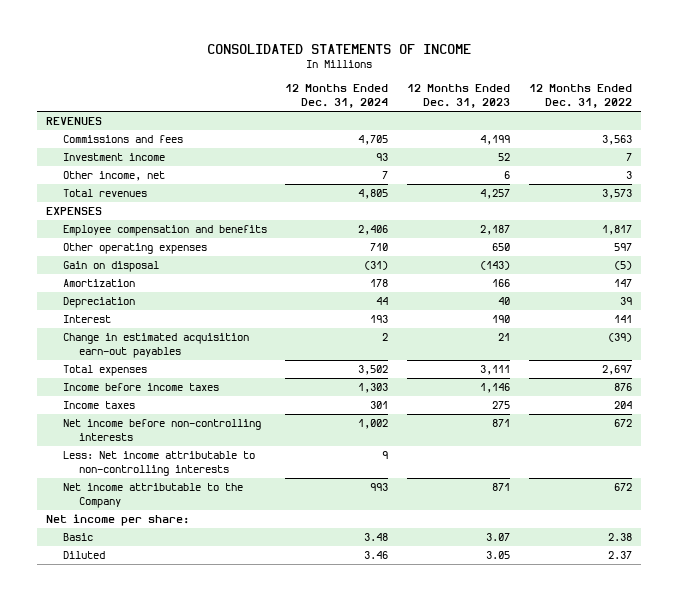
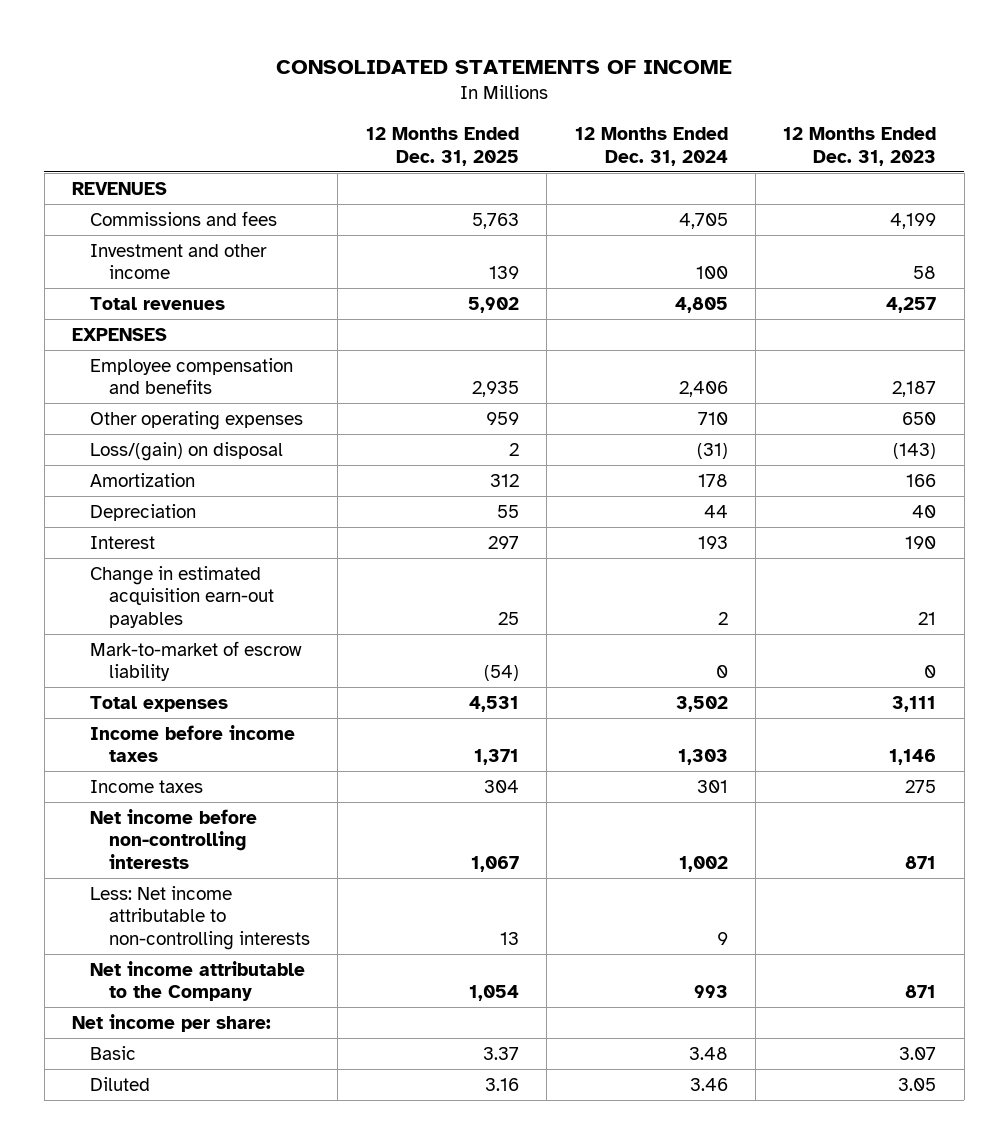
- | 12 Months Ended Dec. 31, 2024 | 12 Months Ended Dec. 31, 2023 | 12 Months Ended Dec. 31, 2022
+ | 12 Months Ended Dec. 31, 2025 | 12 Months Ended Dec. 31, 2024 | 12 Months Ended Dec. 31, 2023
- Investment income | 93 | 52 | 7
- Other income, net | 7 | 6 | 3
+ Investment and other income | 139 | 100 | 58
- Gain on disposal | (31) | (143) | (5)
+ Loss/(gain) on disposal | 2 | (31) | (143)
+ Mark-to-market of escrow liability | (54) | 0 | 0

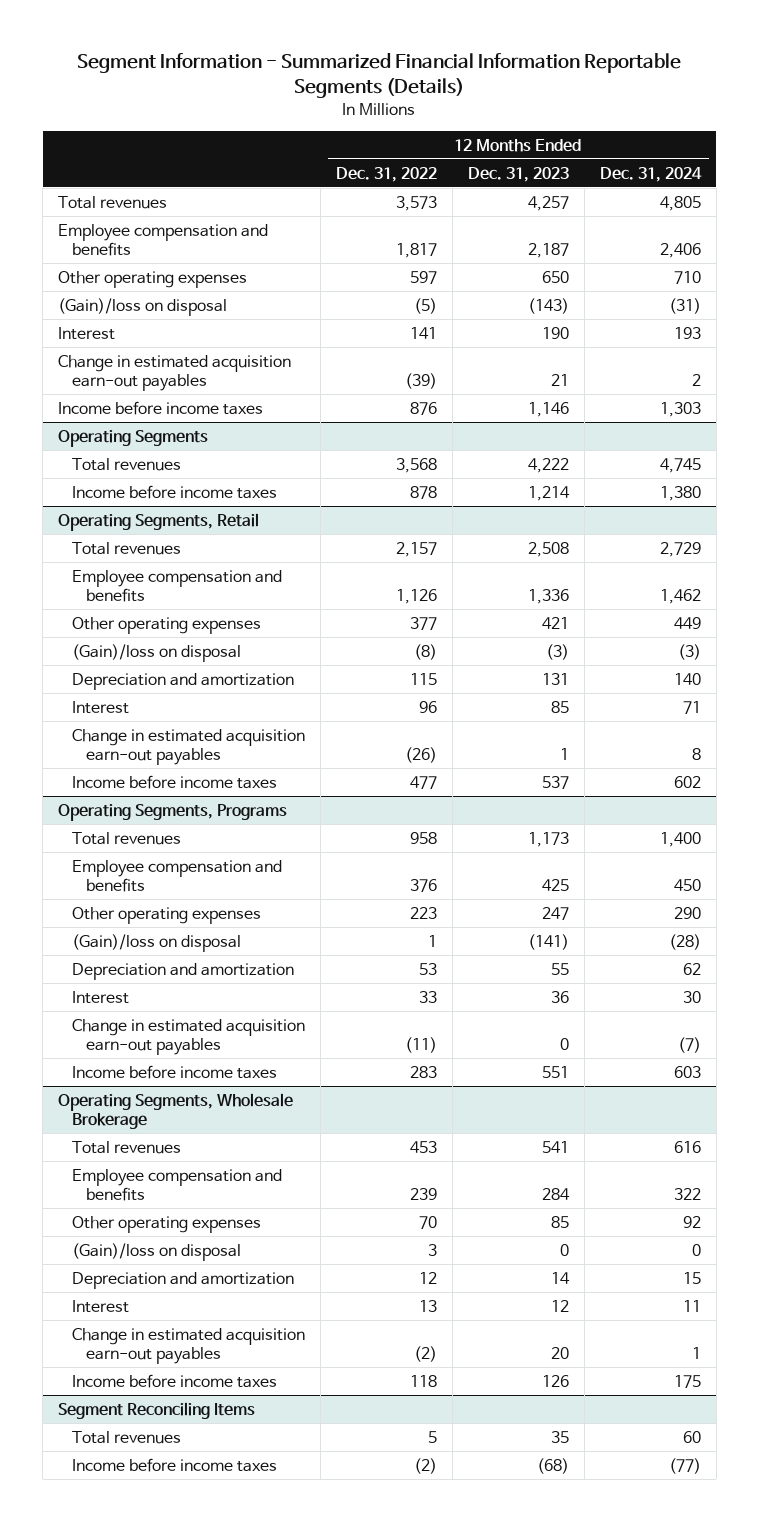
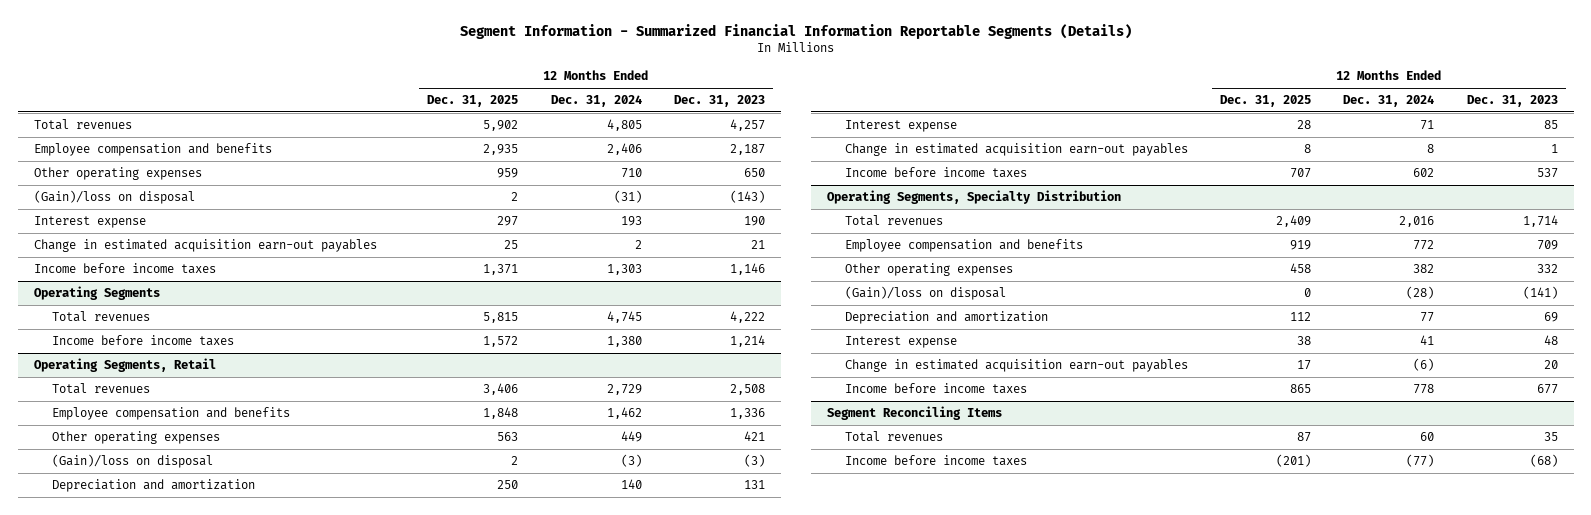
- | 12 Months Ended Dec. 31, 2022 | 12 Months Ended Dec. 31, 2023 | 12 Months Ended Dec. 31, 2024
+ | 12 Months Ended Dec. 31, 2025 | 12 Months Ended Dec. 31, 2024 | 12 Months Ended Dec. 31, 2023
- Interest | 141 | 190 | 193
+ Interest expense | 297 | 193 | 190
@ Operating Segments, Retail
- Interest | 96 | 85 | 71
+ Interest expense | 28 | 71 | 85
- Operating Segments, Programs
- Total revenues | 958 | 1,173 | 1,400
- Employee compensation and benefits | 376 | 425 | 450
- Other operating expenses | 223 | 247 | 290
+ Operating Segments, Specialty Distribution
+ Total revenues | 2,409 | 2,016 | 1,714
+ Employee compensation and benefits | 919 | 772 | 709
+ Other operating expenses | 458 | 382 | 332
- Depreciation and amortization | 53 | 55 | 62
- Interest | 33 | 36 | 30
- Change in estimated acquisition earn-out payables | (11) | 0 | (7)
- Income before income taxes | 283 | 551 | 603
- Operating Segments, Wholesale Brokerage
- Total revenues | 453 | 541 | 616
- Employee compensation and benefits | 239 | 284 | 322
- Other operating expenses | 70 | 85 | 92
- (Gain)/loss on disposal | 3 | 0 | 0
- Depreciation and amortization | 12 | 14 | 15
- Interest | 13 | 12 | 11
- Change in estimated acquisition earn-out payables | (2) | 20 | 1
- Income before income taxes | 118 | 126 | 175
+ Depreciation and amortization | 112 | 77 | 69
+ Interest expense | 38 | 41 | 48
+ Change in estimated acquisition earn-out payables | 17 | (6) | 20
+ Income before income taxes | 865 | 778 | 677

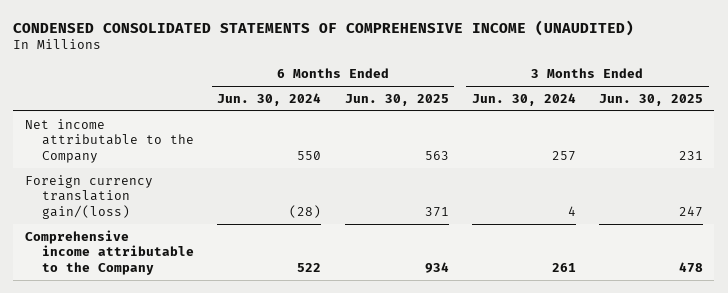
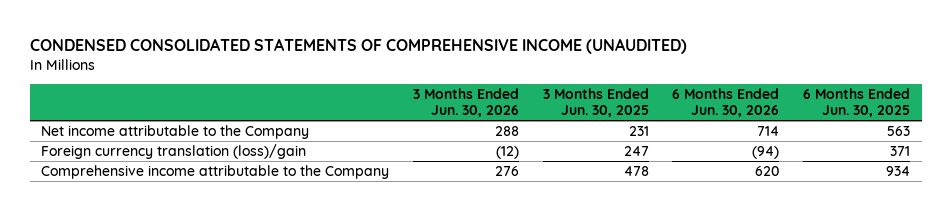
- | 6 Months Ended Jun. 30, 2024 | 6 Months Ended Jun. 30, 2025 | 3 Months Ended Jun. 30, 2024 | 3 Months Ended Jun. 30, 2025
+ | 3 Months Ended Jun. 30, 2026 | 3 Months Ended Jun. 30, 2025 | 6 Months Ended Jun. 30, 2026 | 6 Months Ended Jun. 30, 2025
- Foreign currency translation gain/(loss) | (28) | 371 | 4 | 247
+ Foreign currency translation (loss)/gain | (12) | 247 | (94) | 371

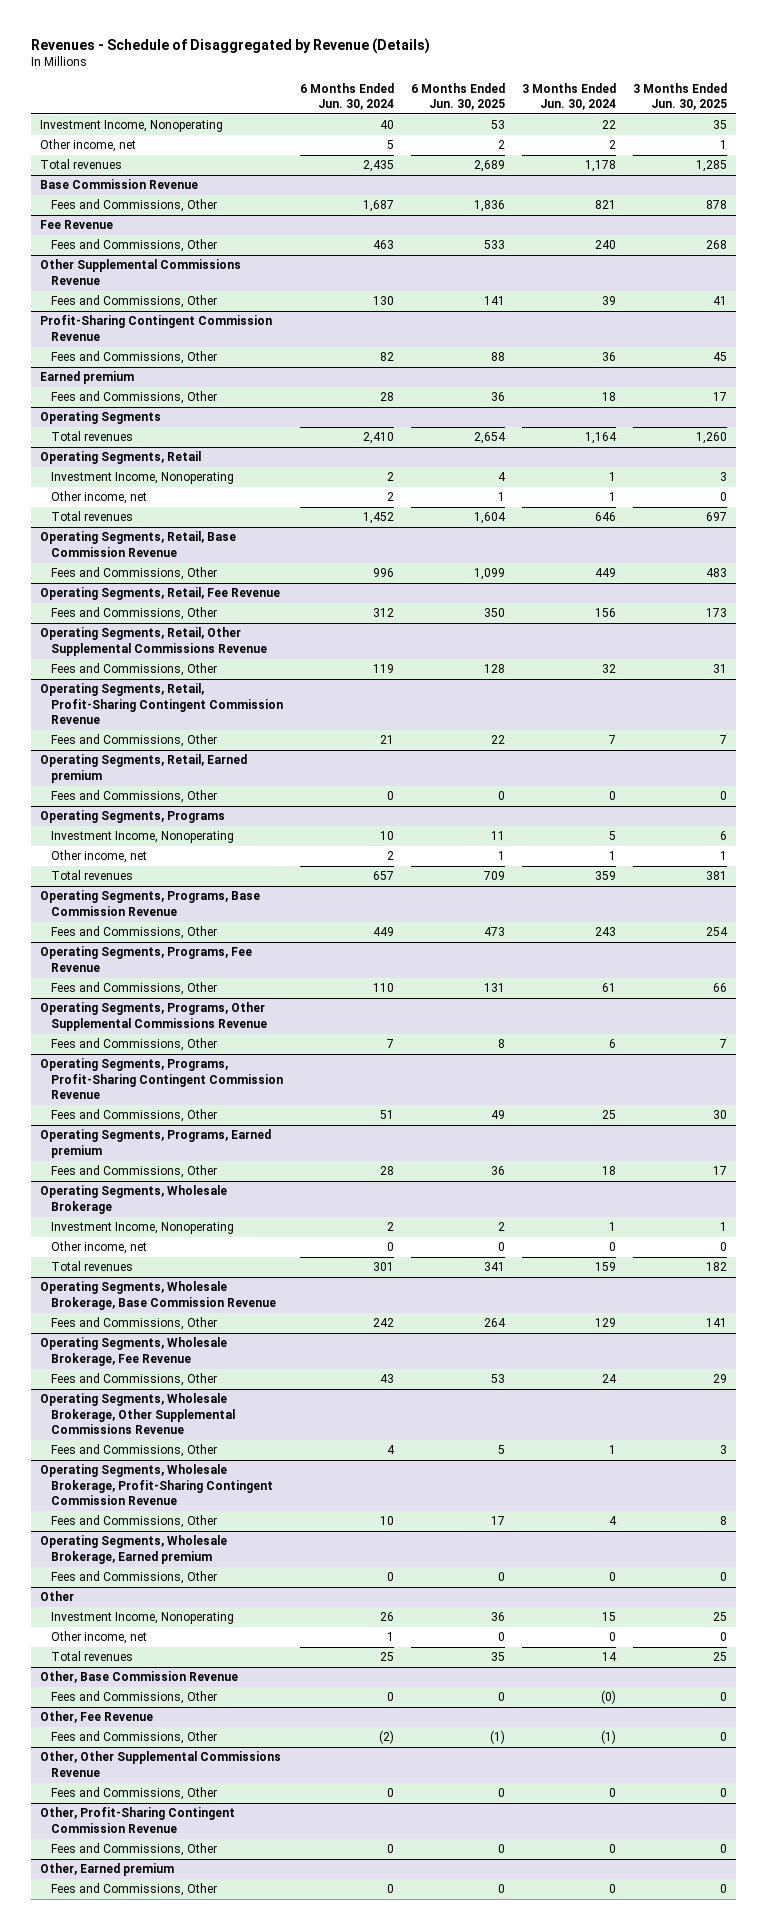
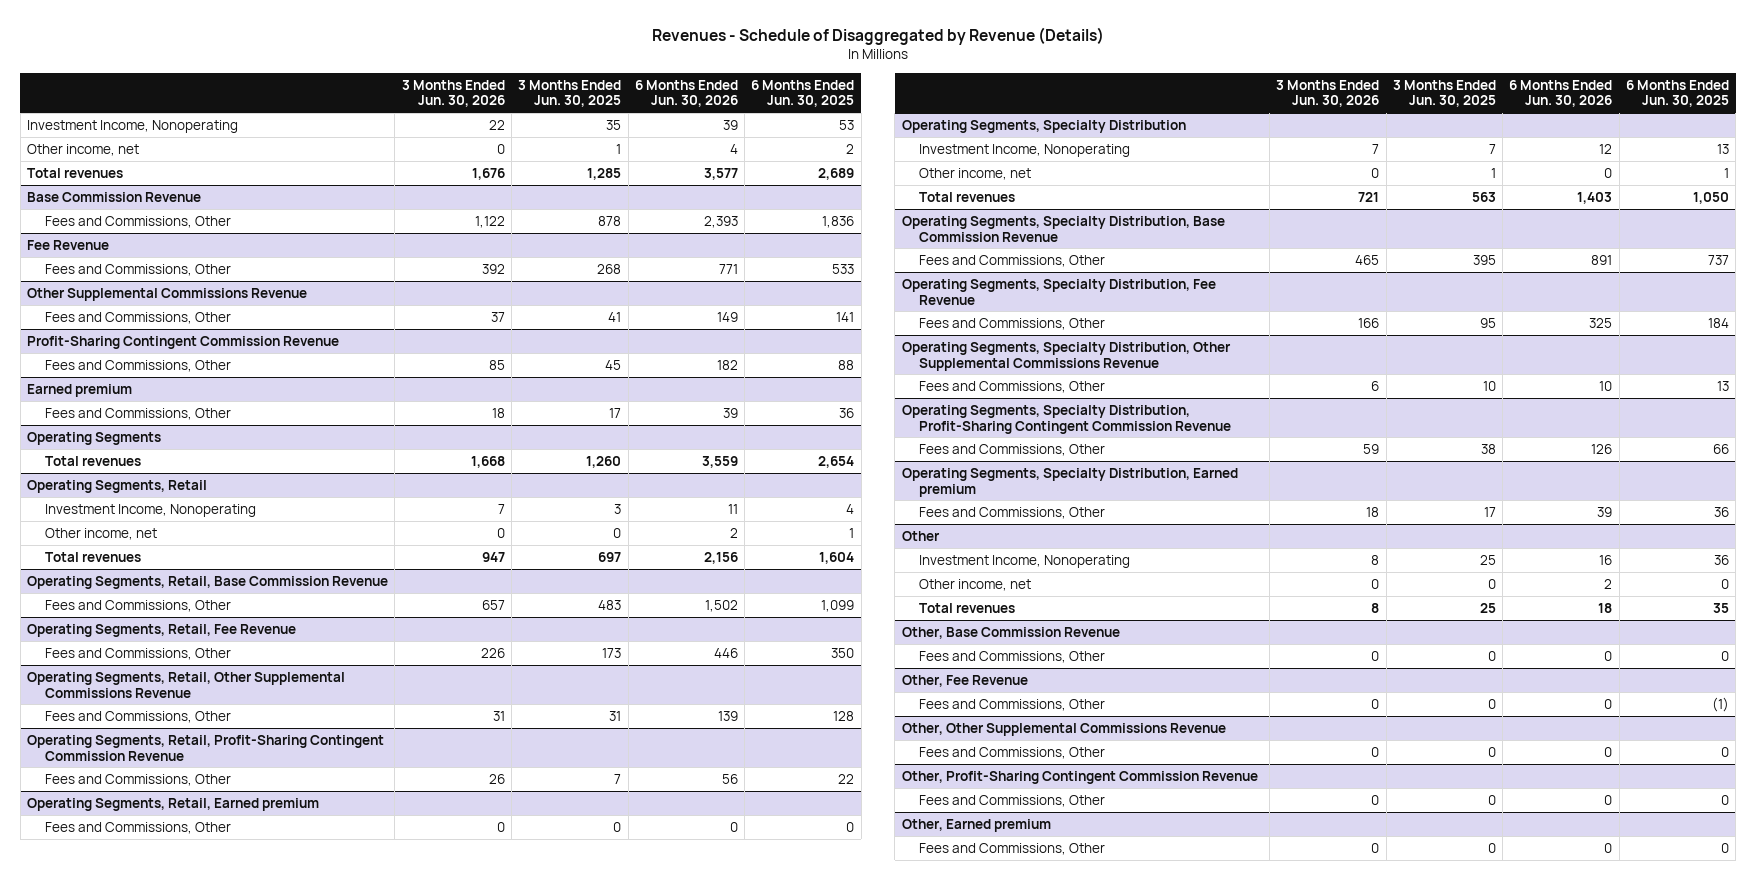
- | 6 Months Ended Jun. 30, 2024 | 6 Months Ended Jun. 30, 2025 | 3 Months Ended Jun. 30, 2024 | 3 Months Ended Jun. 30, 2025
+ | 3 Months Ended Jun. 30, 2026 | 3 Months Ended Jun. 30, 2025 | 6 Months Ended Jun. 30, 2026 | 6 Months Ended Jun. 30, 2025
- Operating Segments, Programs
- Investment Income, Nonoperating | 10 | 11 | 5 | 6
+ Operating Segments, Specialty Distribution
+ Investment Income, Nonoperating | 7 | 7 | 12 | 13
- Total revenues | 657 | 709 | 359 | 381
- Operating Segments, Programs, Base Commission Revenue
- Fees and Commissions, Other | 449 | 473 | 243 | 254
- Operating Segments, Programs, Fee Revenue
- Fees and Commissions, Other | 110 | 131 | 61 | 66
- Operating Segments, Programs, Other Supplemental Commissions Revenue
- Fees and Commissions, Other | 7 | 8 | 6 | 7
- Operating Segments, Programs, Profit-Sharing Contingent Commission Revenue
- Fees and Commissions, Other | 51 | 49 | 25 | 30
- Operating Segments, Programs, Earned premium
+ Total revenues | 721 | 563 | 1,403 | 1,050
+ Operating Segments, Specialty Distribution, Base Commission Revenue
+ Fees and Commissions, Other | 465 | 395 | 891 | 737
+ Operating Segments, Specialty Distribution, Fee Revenue
+ Fees and Commissions, Other | 166 | 95 | 325 | 184
+ Operating Segments, Specialty Distribution, Other Supplemental Commissions Revenue
+ Fees and Commissions, Other | 6 | 10 | 10 | 13
+ Operating Segments, Specialty Distribution, Profit-Sharing Contingent Commission Revenue
+ Fees and Commissions, Other | 59 | 38 | 126 | 66
+ Operating Segments, Specialty Distribution, Earned premium
- Operating Segments, Wholesale Brokerage
- Investment Income, Nonoperating | 2 | 2 | 1 | 1
- Other income, net | 0 | 0 | 0 | 0
- Total revenues | 301 | 341 | 159 | 182
- Operating Segments, Wholesale Brokerage, Base Commission Revenue
- Fees and Commissions, Other | 242 | 264 | 129 | 141
- Operating Segments, Wholesale Brokerage, Fee Revenue
- Fees and Commissions, Other | 43 | 53 | 24 | 29
- Operating Segments, Wholesale Brokerage, Other Supplemental Commissions Revenue
- Fees and Commissions, Other | 4 | 5 | 1 | 3
- Operating Segments, Wholesale Brokerage, Profit-Sharing Contingent Commission Revenue
- Fees and Commissions, Other | 10 | 17 | 4 | 8
- Operating Segments, Wholesale Brokerage, Earned premium
- Fees and Commissions, Other | 0 | 0 | 0 | 0

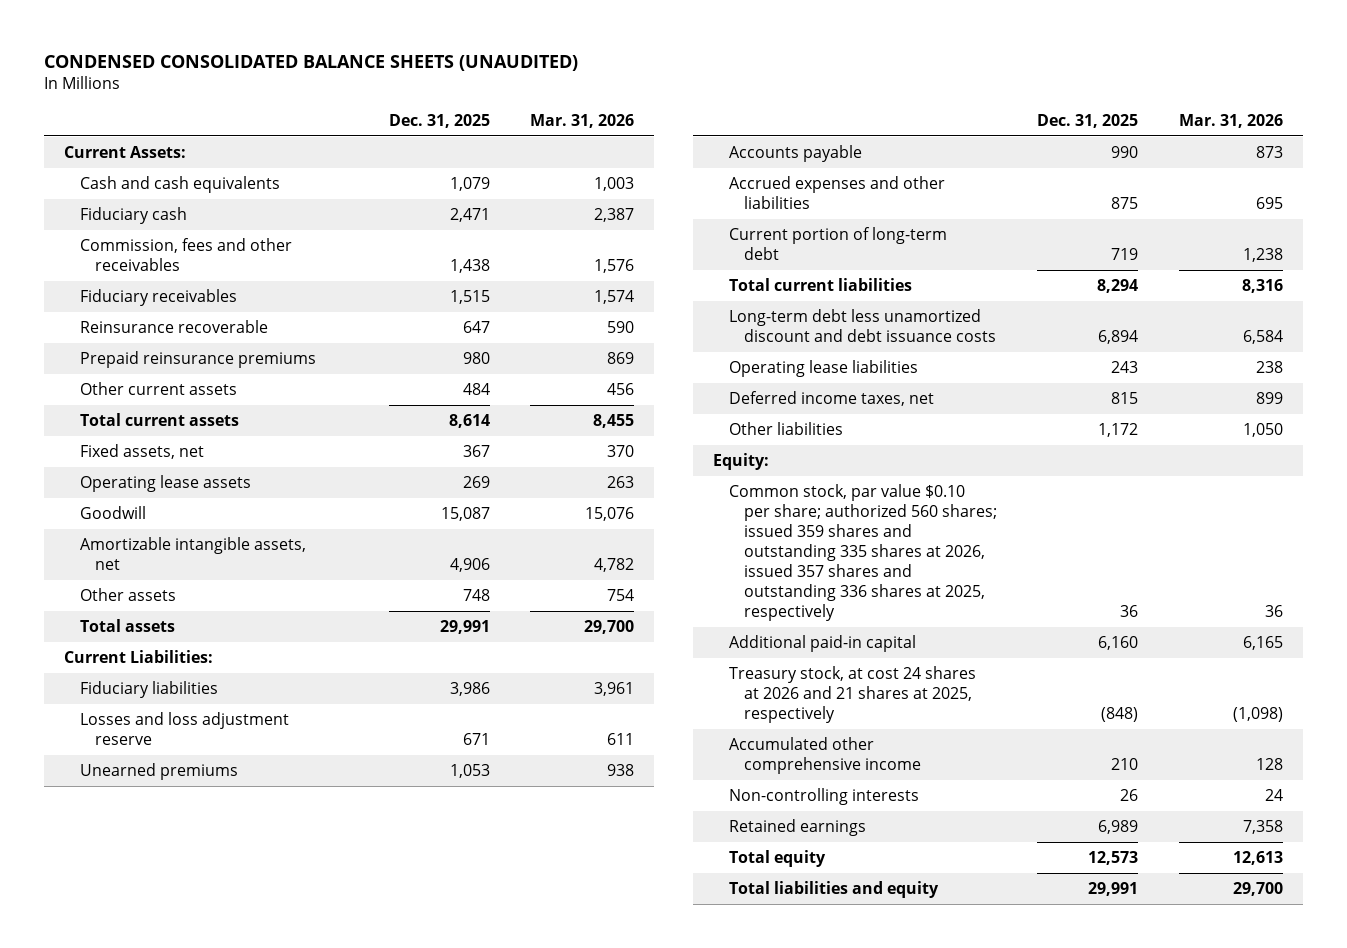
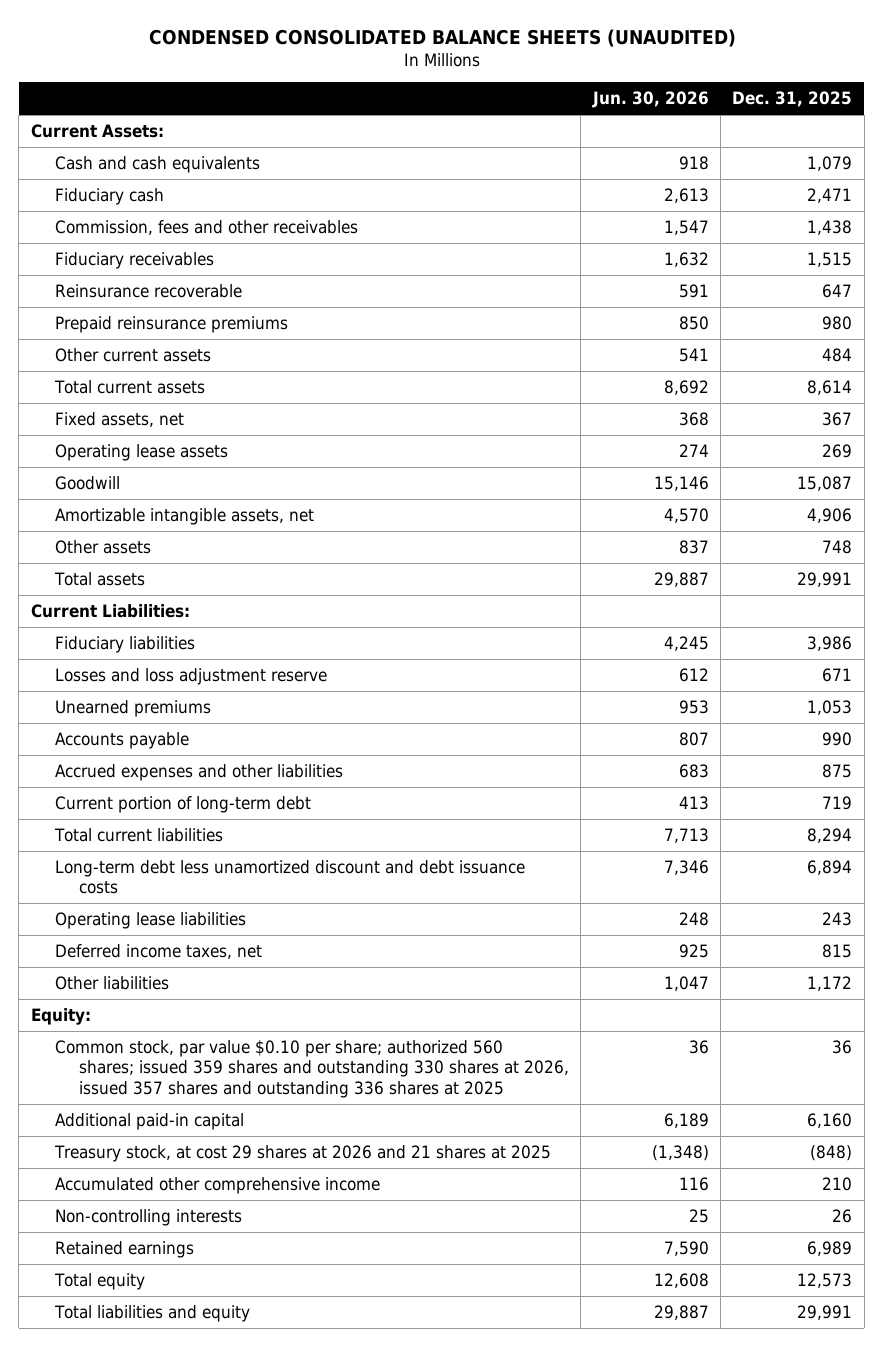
- | Dec. 31, 2025 | Mar. 31, 2026
+ | Jun. 30, 2026 | Dec. 31, 2025
- Common stock, par value $0.10 per share; authorized 560 shares; issued 359 shares and outstanding 335 shares at 2026, issued 357 shares and outstanding 336 shares at 2025, respectively | 36 | 36
+ Common stock, par value $0.10 per share; authorized 560 shares; issued 359 shares and outstanding 330 shares at 2026, issued 357 shares and outstanding 336 shares at 2025 | 36 | 36
- Treasury stock, at cost 24 shares at 2026 and 21 shares at 2025, respectively | (848) | (1,098)
+ Treasury stock, at cost 29 shares at 2026 and 21 shares at 2025 | (1,348) | (848)

